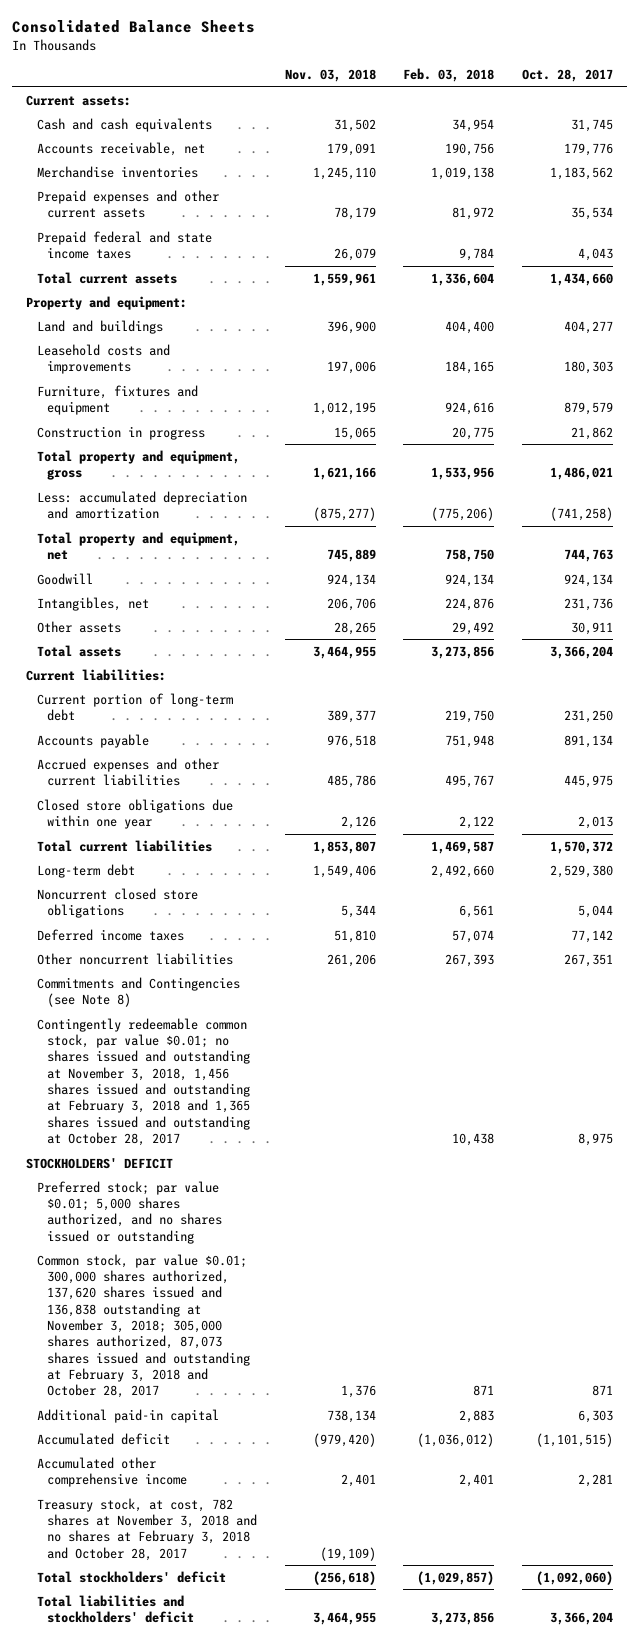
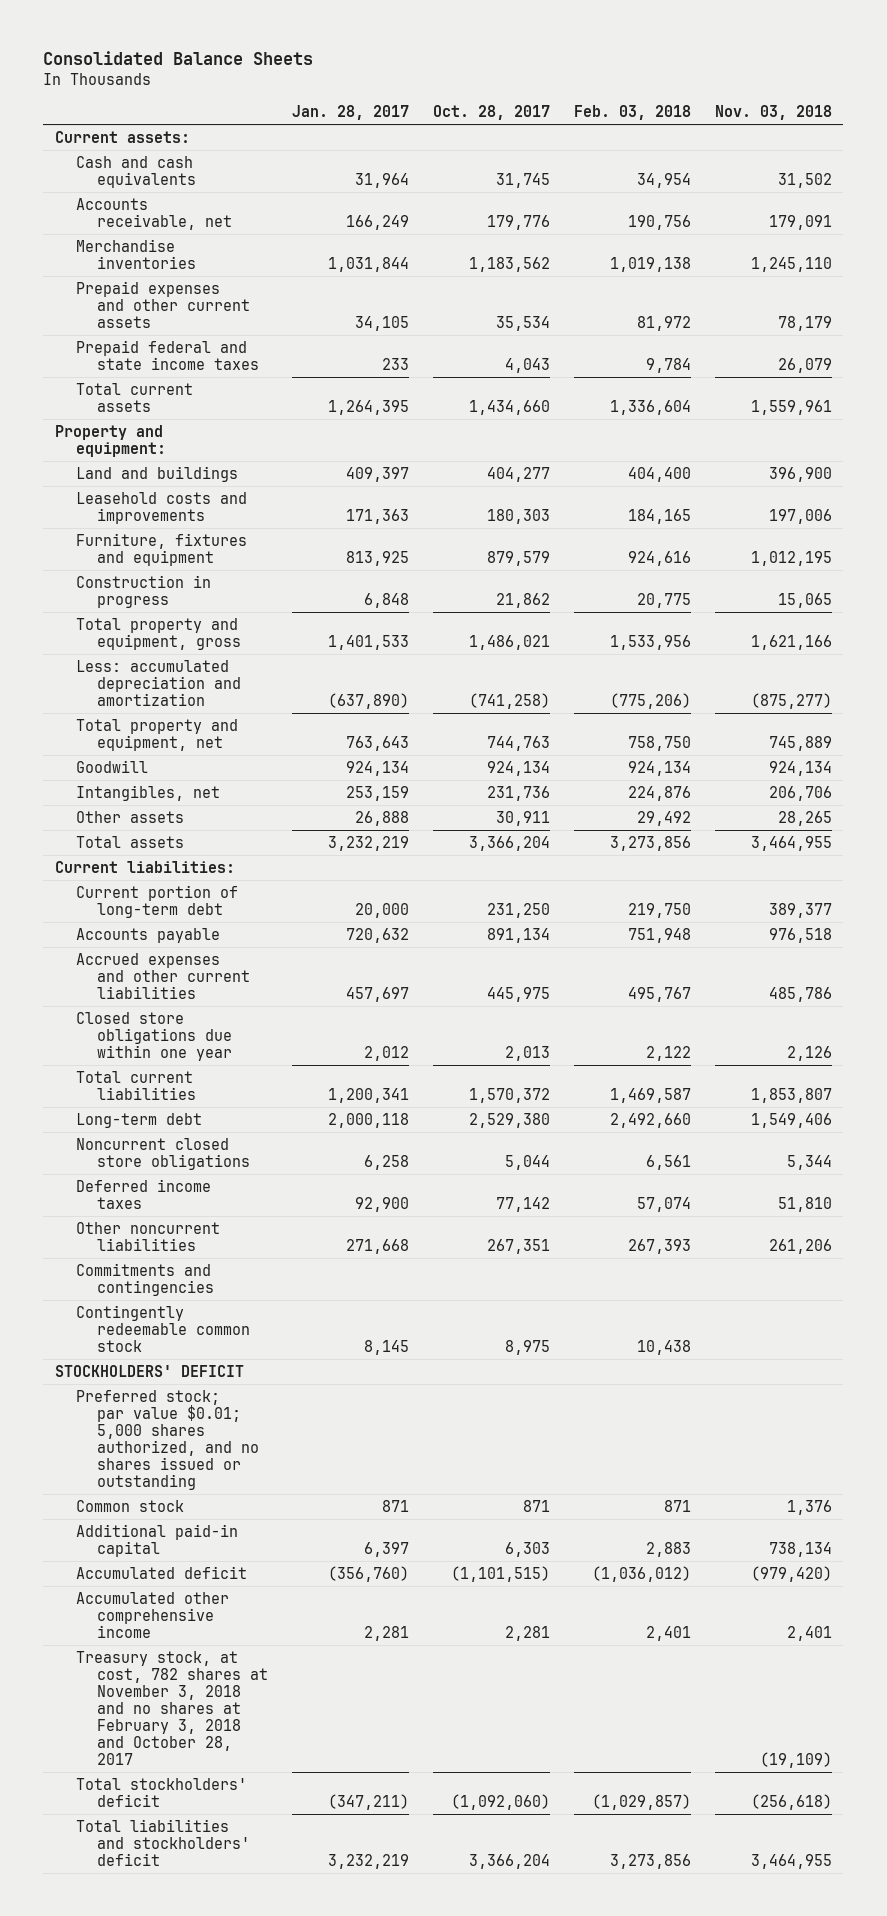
- | Nov. 03, 2018 | Feb. 03, 2018 | Oct. 28, 2017
+ | Jan. 28, 2017 | Oct. 28, 2017 | Feb. 03, 2018 | Nov. 03, 2018
- Commitments and Contingencies (see Note 8)
- Contingently redeemable common stock, par value $0.01; no shares issued and outstanding at November 3, 2018, 1,456 shares issued and outstanding at February 3, 2018 and 1,365 shares issued and outstanding at October 28, 2017 | | 10,438 | 8,975
+ Commitments and contingencies
+ Contingently redeemable common stock | 8,145 | 8,975 | 10,438 |
- Common stock, par value $0.01; 300,000 shares authorized, 137,620 shares issued and 136,838 outstanding at November 3, 2018; 305,000 shares authorized, 87,073 shares issued and outstanding at February 3, 2018 and October 28, 2017 | 1,376 | 871 | 871
+ Common stock | 871 | 871 | 871 | 1,376

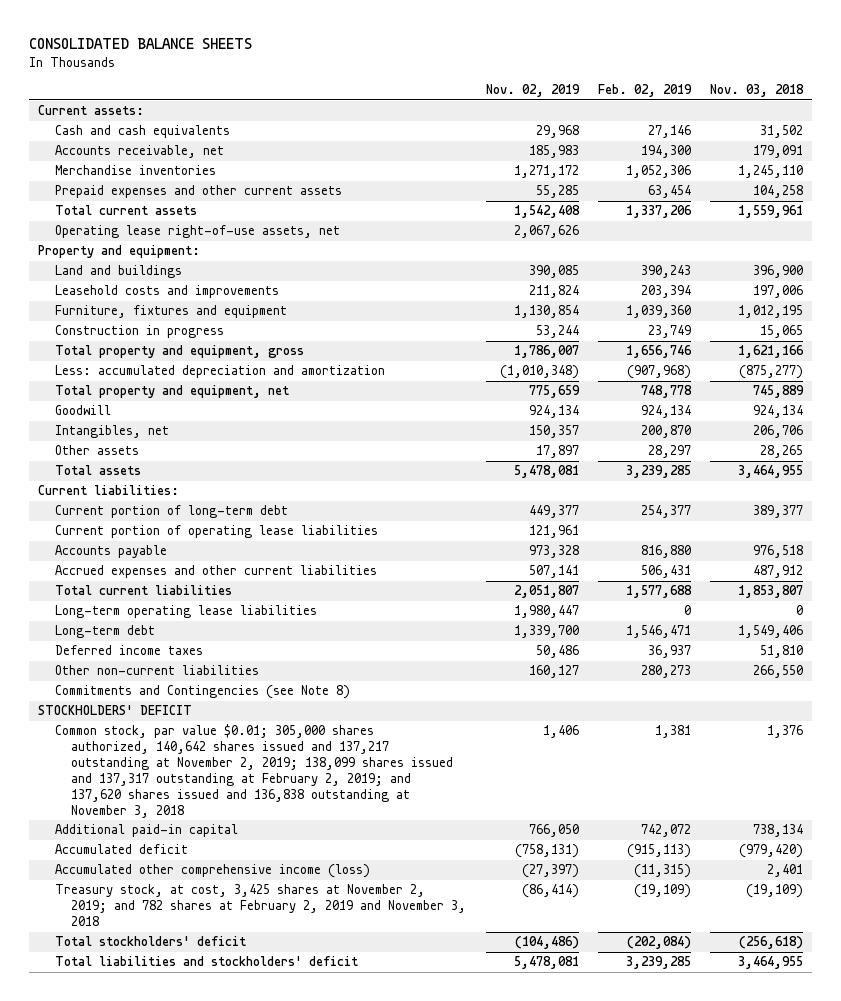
- Consolidated Balance Sheets
+ CONSOLIDATED BALANCE SHEETS
- | Jan. 28, 2017 | Oct. 28, 2017 | Feb. 03, 2018 | Nov. 03, 2018
+ | Nov. 02, 2019 | Feb. 02, 2019 | Nov. 03, 2018
- Prepaid expenses and other current assets | 34,105 | 35,534 | 81,972 | 78,179
- Prepaid federal and state income taxes | 233 | 4,043 | 9,784 | 26,079
+ Prepaid expenses and other current assets | 55,285 | 63,454 | 104,258
+ Operating lease right-of-use assets, net | 2,067,626 | |
+ Current portion of operating lease liabilities | 121,961 | |
- Accrued expenses and other current liabilities | 457,697 | 445,975 | 495,767 | 485,786
- Closed store obligations due within one year | 2,012 | 2,013 | 2,122 | 2,126
+ Accrued expenses and other current liabilities | 507,141 | 506,431 | 487,912
+ Long-term operating lease liabilities | 1,980,447 | 0 | 0
- Noncurrent closed store obligations | 6,258 | 5,044 | 6,561 | 5,344
- Other noncurrent liabilities | 271,668 | 267,351 | 267,393 | 261,206
- Commitments and contingencies
- Contingently redeemable common stock | 8,145 | 8,975 | 10,438 |
+ Other non-current liabilities | 160,127 | 280,273 | 266,550
+ Commitments and Contingencies (see Note 8)
- Preferred stock; par value $0.01; 5,000 shares authorized, and no shares issued or outstanding
- Common stock | 871 | 871 | 871 | 1,376
+ Common stock, par value $0.01; 305,000 shares authorized, 140,642 shares issued and 137,217 outstanding at November 2, 2019; 138,099 shares issued and 137,317 outstanding at February 2, 2019; and 137,620 shares issued and 136,838 outstanding at November 3, 2018 | 1,406 | 1,381 | 1,376
- Accumulated other comprehensive income | 2,281 | 2,281 | 2,401 | 2,401
- Treasury stock, at cost, 782 shares at November 3, 2018 and no shares at February 3, 2018 and October 28, 2017 | | | | (19,109)
+ Accumulated other comprehensive income (loss) | (27,397) | (11,315) | 2,401
+ Treasury stock, at cost, 3,425 shares at November 2, 2019; and 782 shares at February 2, 2019 and November 3, 2018 | (86,414) | (19,109) | (19,109)

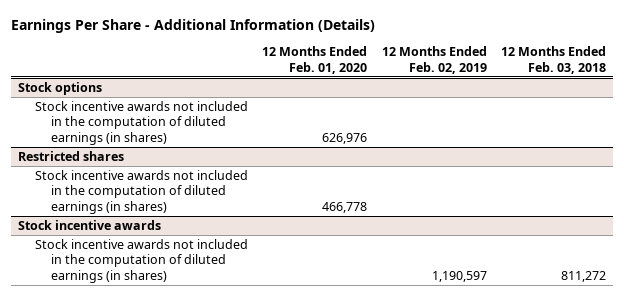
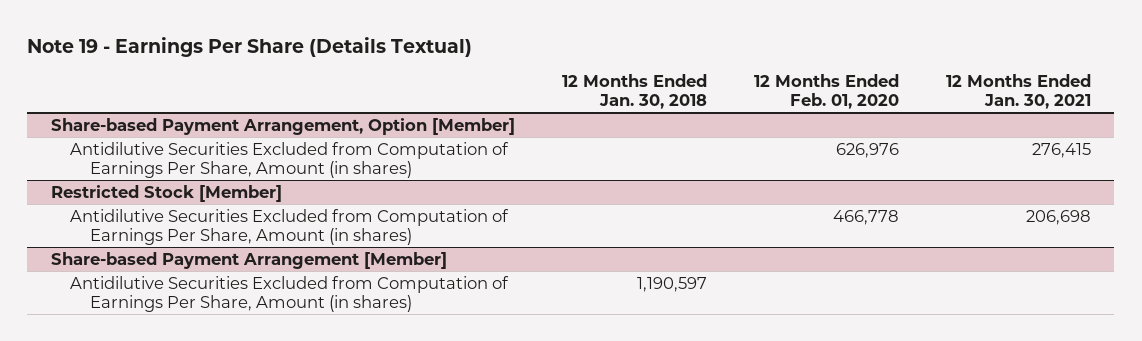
- Earnings Per Share - Additional Information (Details)
+ Note 19 - Earnings Per Share (Details Textual)
- | 12 Months Ended Feb. 01, 2020 | 12 Months Ended Feb. 02, 2019 | 12 Months Ended Feb. 03, 2018
+ | 12 Months Ended Jan. 30, 2018 | 12 Months Ended Feb. 01, 2020 | 12 Months Ended Jan. 30, 2021
- Stock options
- Stock incentive awards not included in the computation of diluted earnings (in shares) | 626,976 | |
- Restricted shares
- Stock incentive awards not included in the computation of diluted earnings (in shares) | 466,778 | |
- Stock incentive awards
- Stock incentive awards not included in the computation of diluted earnings (in shares) | | 1,190,597 | 811,272
+ Share-based Payment Arrangement, Option [Member]
+ Antidilutive Securities Excluded from Computation of Earnings Per Share, Amount (in shares) | | 626,976 | 276,415
+ Restricted Stock [Member]
+ Antidilutive Securities Excluded from Computation of Earnings Per Share, Amount (in shares) | | 466,778 | 206,698
+ Share-based Payment Arrangement [Member]
+ Antidilutive Securities Excluded from Computation of Earnings Per Share, Amount (in shares) | 1,190,597 | |

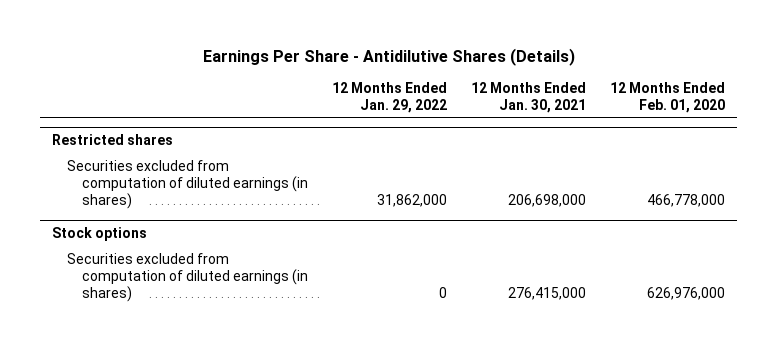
- Note 19 - Earnings Per Share (Details Textual)
+ Earnings Per Share - Antidilutive Shares (Details)
- | 12 Months Ended Jan. 30, 2018 | 12 Months Ended Feb. 01, 2020 | 12 Months Ended Jan. 30, 2021
+ | 12 Months Ended Jan. 29, 2022 | 12 Months Ended Jan. 30, 2021 | 12 Months Ended Feb. 01, 2020
- Share-based Payment Arrangement, Option [Member]
- Antidilutive Securities Excluded from Computation of Earnings Per Share, Amount (in shares) | | 626,976 | 276,415
- Restricted Stock [Member]
- Antidilutive Securities Excluded from Computation of Earnings Per Share, Amount (in shares) | | 466,778 | 206,698
- Share-based Payment Arrangement [Member]
- Antidilutive Securities Excluded from Computation of Earnings Per Share, Amount (in shares) | 1,190,597 | |
+ Restricted shares
+ Securities excluded from computation of diluted earnings (in shares) | 31,862,000 | 206,698,000 | 466,778,000
+ Stock options
+ Securities excluded from computation of diluted earnings (in shares) | 0 | 276,415,000 | 626,976,000

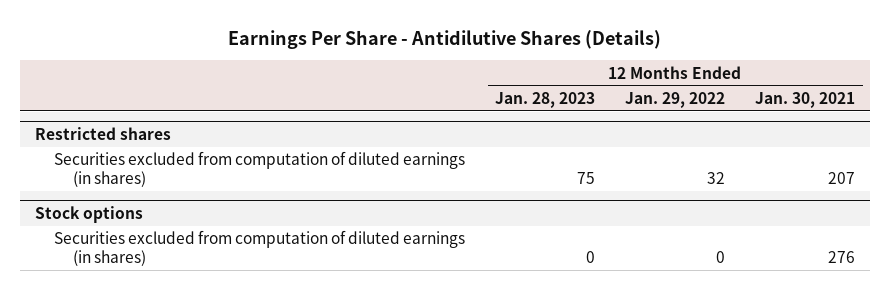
- | 12 Months Ended Jan. 29, 2022 | 12 Months Ended Jan. 30, 2021 | 12 Months Ended Feb. 01, 2020
+ | 12 Months Ended Jan. 28, 2023 | 12 Months Ended Jan. 29, 2022 | 12 Months Ended Jan. 30, 2021
@ Restricted shares
- Securities excluded from computation of diluted earnings (in shares) | 31,862,000 | 206,698,000 | 466,778,000
+ Securities excluded from computation of diluted earnings (in shares) | 75 | 32 | 207
@ Stock options
- Securities excluded from computation of diluted earnings (in shares) | 0 | 276,415,000 | 626,976,000
+ Securities excluded from computation of diluted earnings (in shares) | 0 | 0 | 276

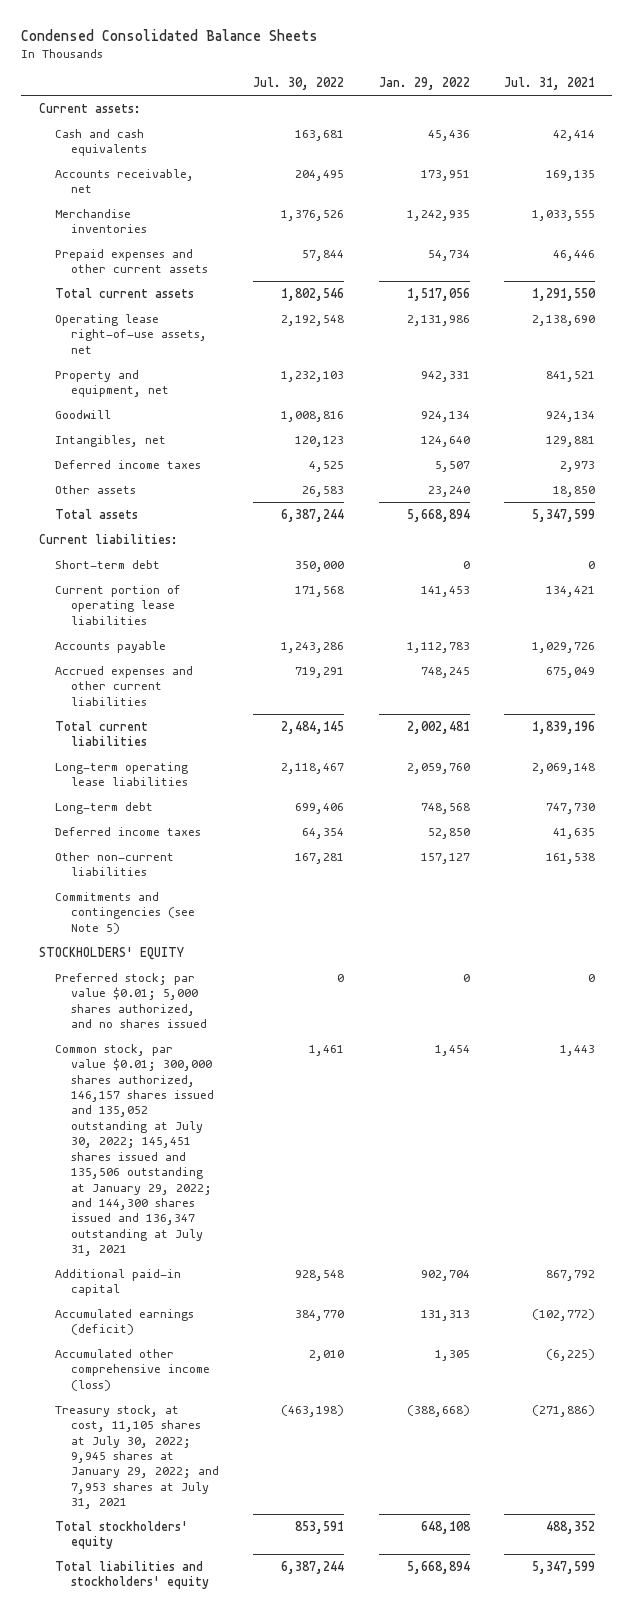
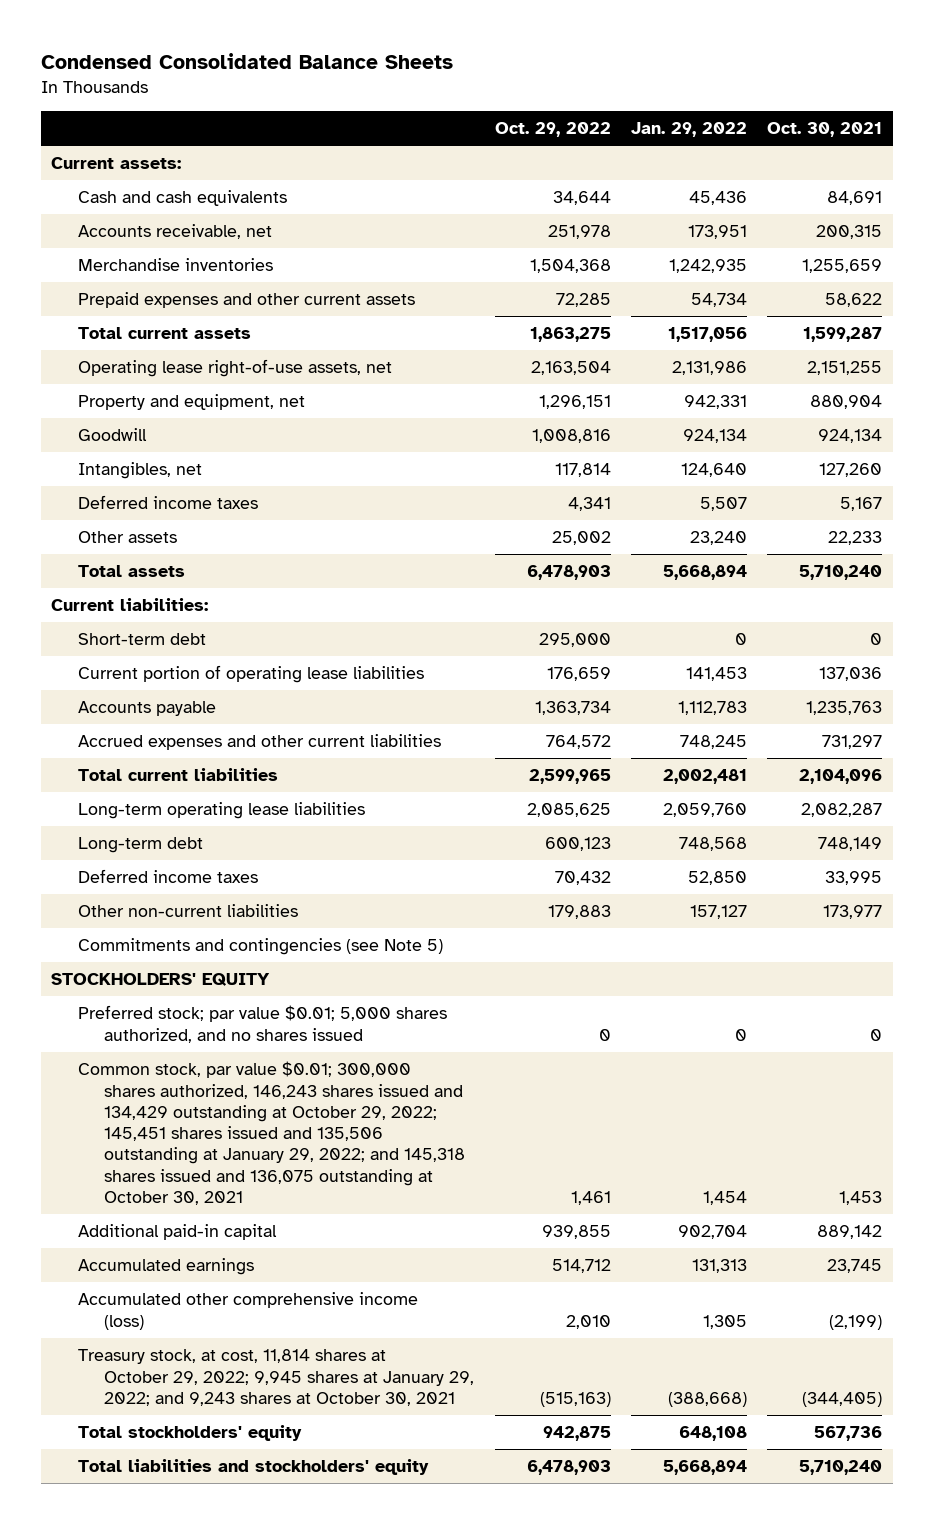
- | Jul. 30, 2022 | Jan. 29, 2022 | Jul. 31, 2021
+ | Oct. 29, 2022 | Jan. 29, 2022 | Oct. 30, 2021
- Common stock, par value $0.01; 300,000 shares authorized, 146,157 shares issued and 135,052 outstanding at July 30, 2022; 145,451 shares issued and 135,506 outstanding at January 29, 2022; and 144,300 shares issued and 136,347 outstanding at July 31, 2021 | 1,461 | 1,454 | 1,443
+ Common stock, par value $0.01; 300,000 shares authorized, 146,243 shares issued and 134,429 outstanding at October 29, 2022; 145,451 shares issued and 135,506 outstanding at January 29, 2022; and 145,318 shares issued and 136,075 outstanding at October 30, 2021 | 1,461 | 1,454 | 1,453
- Accumulated earnings (deficit) | 384,770 | 131,313 | (102,772)
+ Accumulated earnings | 514,712 | 131,313 | 23,745
- Treasury stock, at cost, 11,105 shares at July 30, 2022; 9,945 shares at January 29, 2022; and 7,953 shares at July 31, 2021 | (463,198) | (388,668) | (271,886)
+ Treasury stock, at cost, 11,814 shares at October 29, 2022; 9,945 shares at January 29, 2022; and 9,243 shares at October 30, 2021 | (515,163) | (388,668) | (344,405)

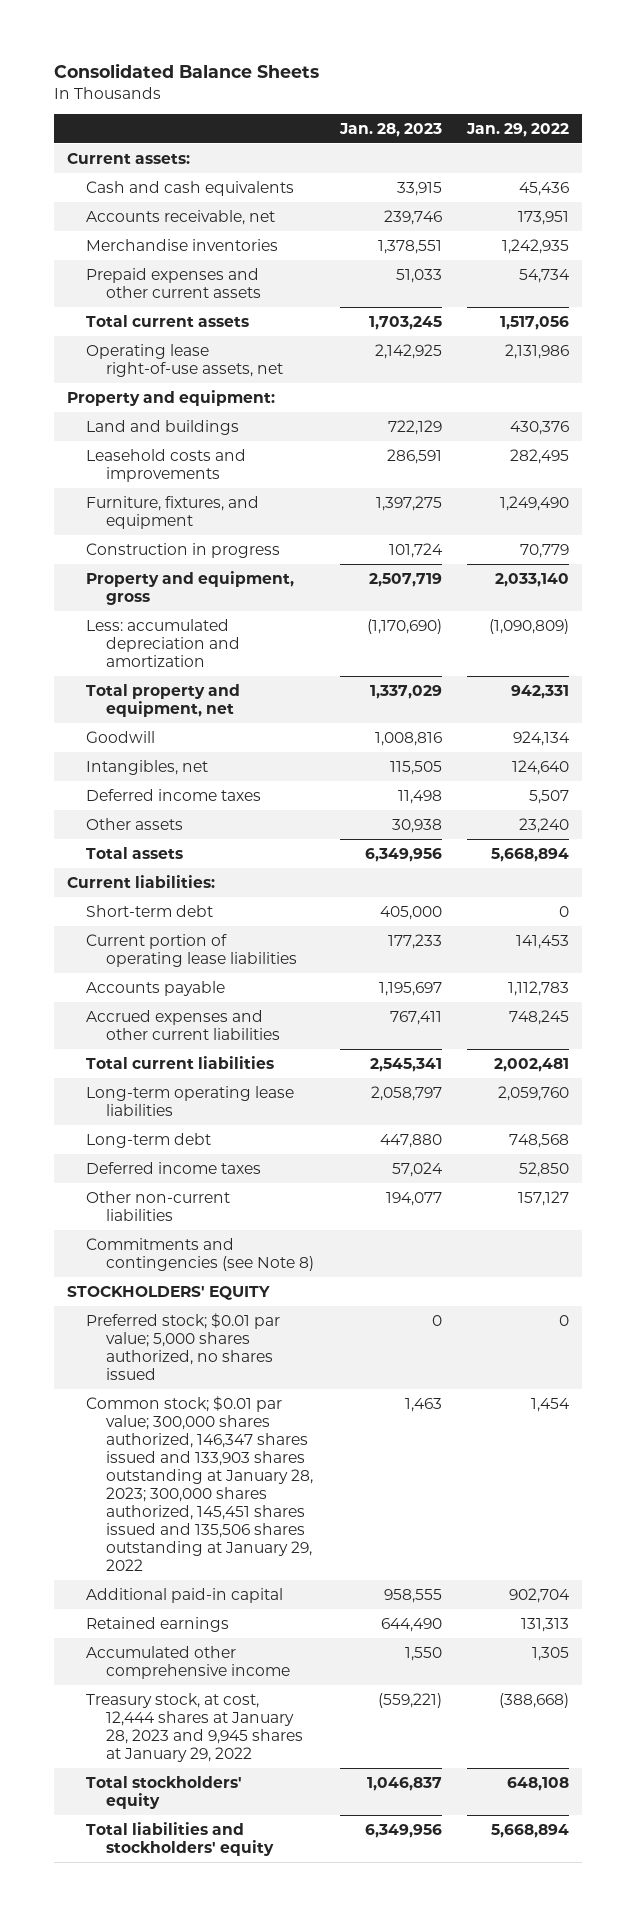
- Condensed Consolidated Balance Sheets
+ Consolidated Balance Sheets
- | Oct. 29, 2022 | Jan. 29, 2022 | Oct. 30, 2021
+ | Jan. 28, 2023 | Jan. 29, 2022
- Property and equipment, net | 1,296,151 | 942,331 | 880,904
+ Property and equipment:
+ Land and buildings | 722,129 | 430,376
+ Leasehold costs and improvements | 286,591 | 282,495
+ Furniture, fixtures, and equipment | 1,397,275 | 1,249,490
+ Construction in progress | 101,724 | 70,779
+ Property and equipment, gross | 2,507,719 | 2,033,140
+ Less: accumulated depreciation and amortization | (1,170,690) | (1,090,809)
+ Total property and equipment, net | 1,337,029 | 942,331
- Commitments and contingencies (see Note 5)
+ Commitments and contingencies (see Note 8)
- Preferred stock; par value $0.01; 5,000 shares authorized, and no shares issued | 0 | 0 | 0
- Common stock, par value $0.01; 300,000 shares authorized, 146,243 shares issued and 134,429 outstanding at October 29, 2022; 145,451 shares issued and 135,506 outstanding at January 29, 2022; and 145,318 shares issued and 136,075 outstanding at October 30, 2021 | 1,461 | 1,454 | 1,453
+ Preferred stock; $0.01 par value; 5,000 shares authorized, no shares issued | 0 | 0
+ Common stock; $0.01 par value; 300,000 shares authorized, 146,347 shares issued and 133,903 shares outstanding at January 28, 2023; 300,000 shares authorized, 145,451 shares issued and 135,506 shares outstanding at January 29, 2022 | 1,463 | 1,454
- Accumulated earnings | 514,712 | 131,313 | 23,745
- Accumulated other comprehensive income (loss) | 2,010 | 1,305 | (2,199)
- Treasury stock, at cost, 11,814 shares at October 29, 2022; 9,945 shares at January 29, 2022; and 9,243 shares at October 30, 2021 | (515,163) | (388,668) | (344,405)
+ Retained earnings | 644,490 | 131,313
+ Accumulated other comprehensive income | 1,550 | 1,305
+ Treasury stock, at cost, 12,444 shares at January 28, 2023 and 9,945 shares at January 29, 2022 | (559,221) | (388,668)

